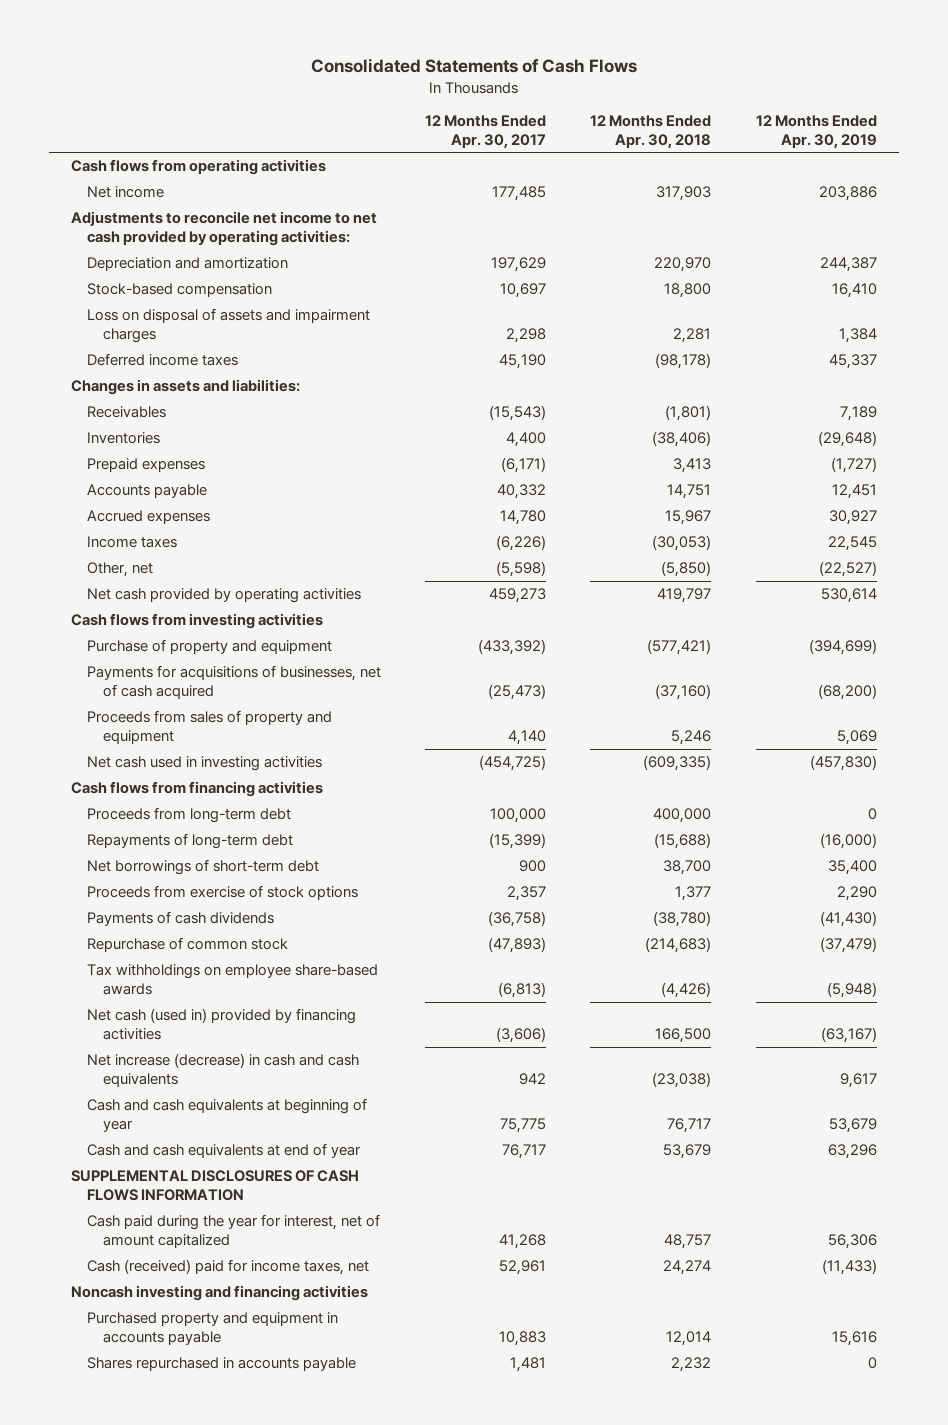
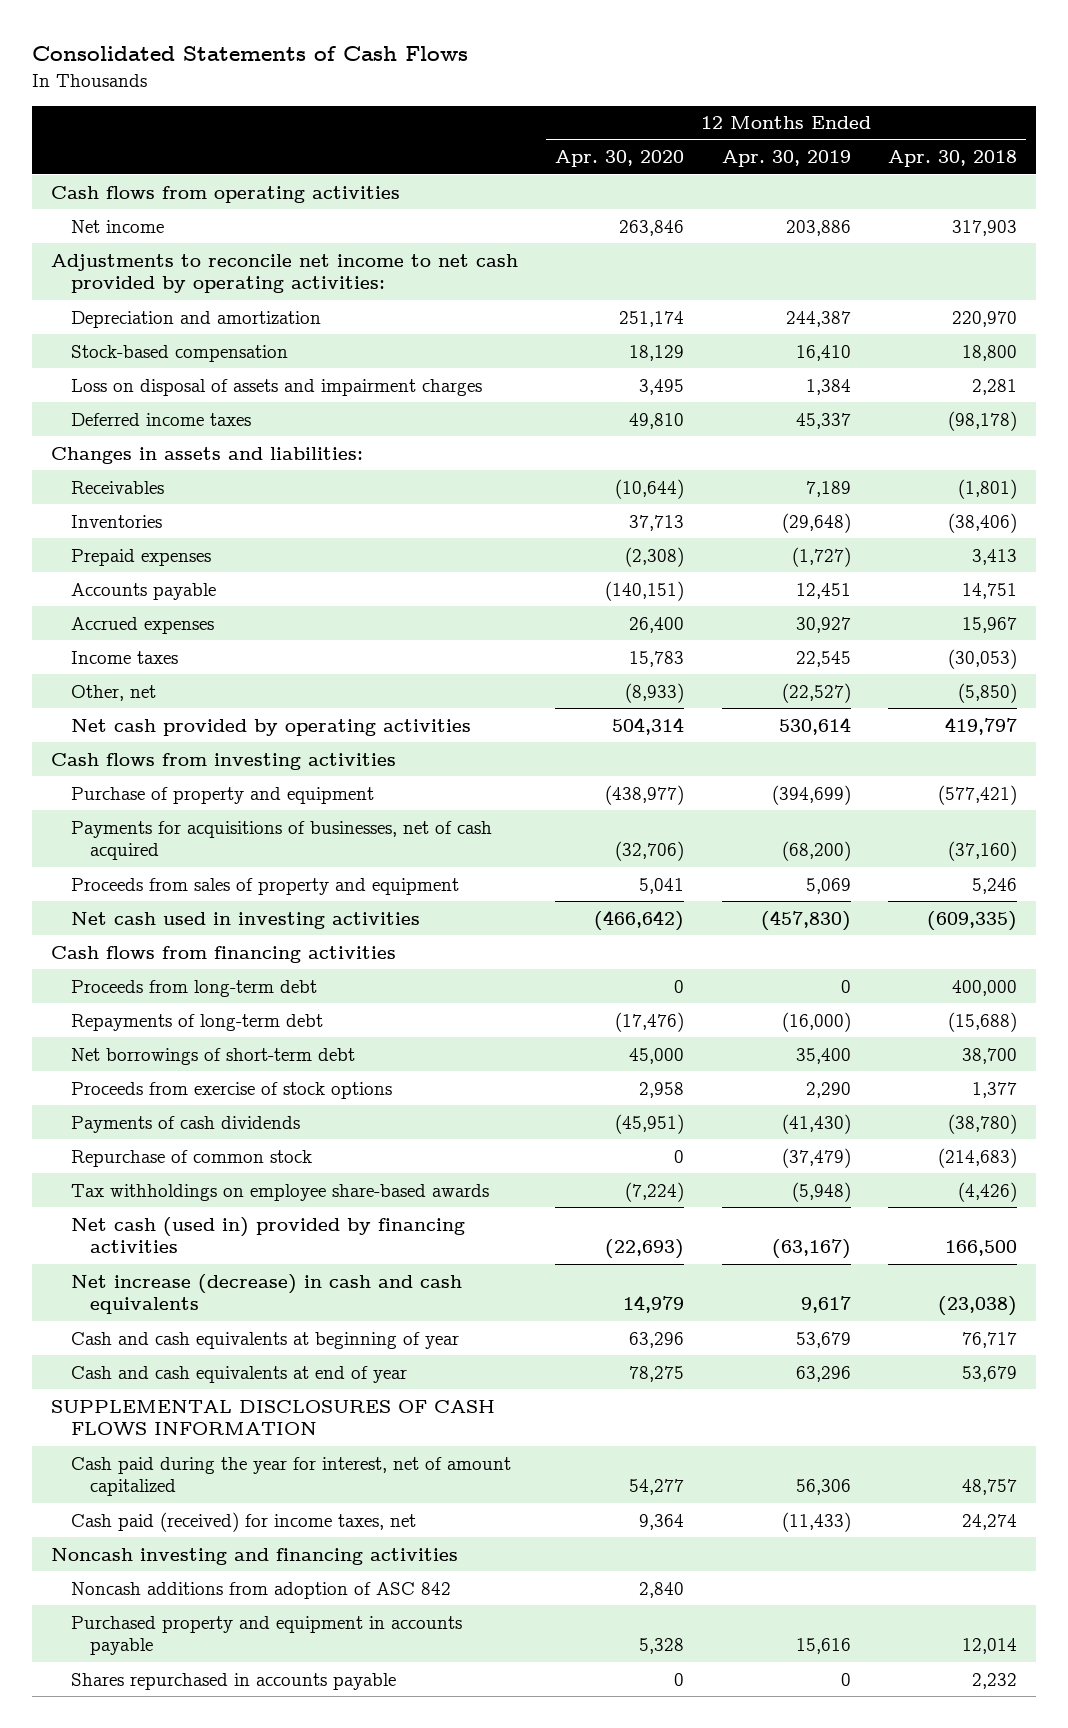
- | 12 Months Ended Apr. 30, 2017 | 12 Months Ended Apr. 30, 2018 | 12 Months Ended Apr. 30, 2019
+ | 12 Months Ended Apr. 30, 2020 | 12 Months Ended Apr. 30, 2019 | 12 Months Ended Apr. 30, 2018
- Cash (received) paid for income taxes, net | 52,961 | 24,274 | (11,433)
+ Cash paid (received) for income taxes, net | 9,364 | (11,433) | 24,274
+ Noncash additions from adoption of ASC 842 | 2,840 | |

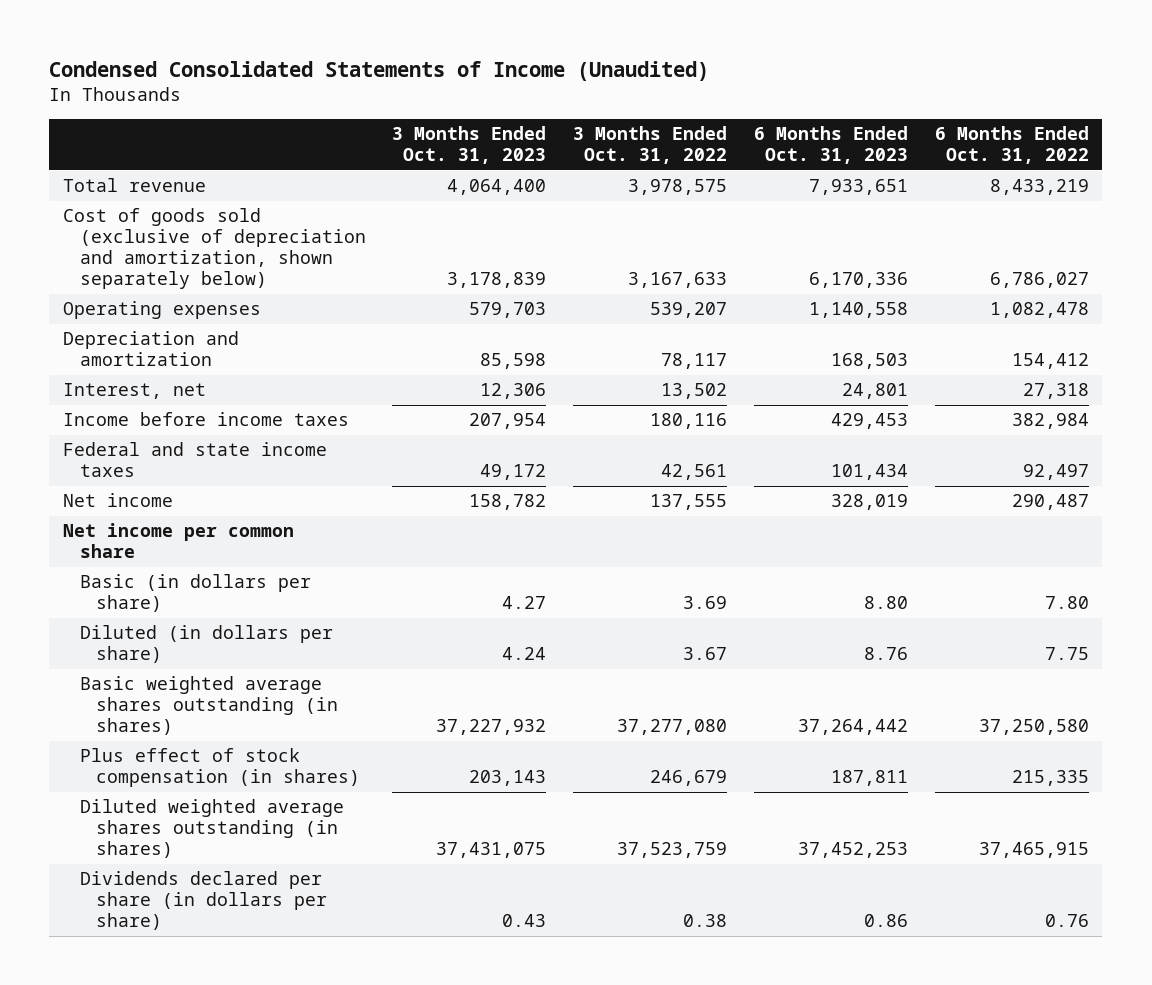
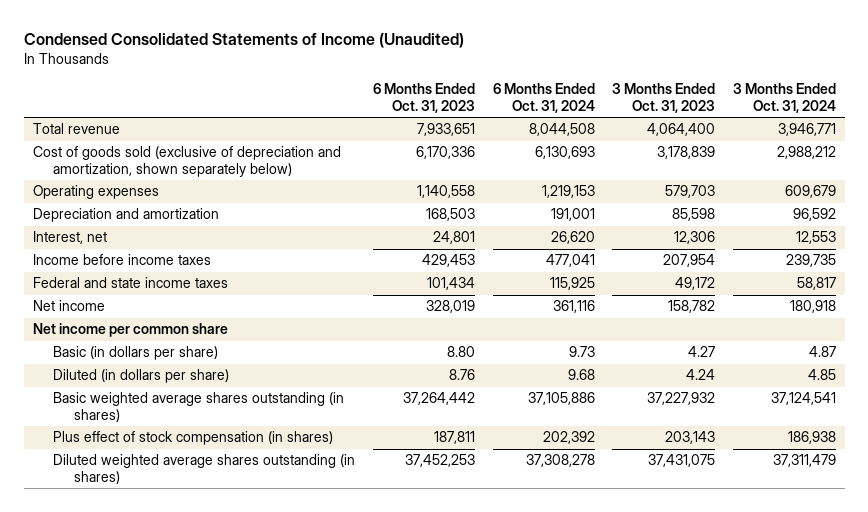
- | 3 Months Ended Oct. 31, 2023 | 3 Months Ended Oct. 31, 2022 | 6 Months Ended Oct. 31, 2023 | 6 Months Ended Oct. 31, 2022
+ | 6 Months Ended Oct. 31, 2023 | 6 Months Ended Oct. 31, 2024 | 3 Months Ended Oct. 31, 2023 | 3 Months Ended Oct. 31, 2024
- Dividends declared per share (in dollars per share) | 0.43 | 0.38 | 0.86 | 0.76

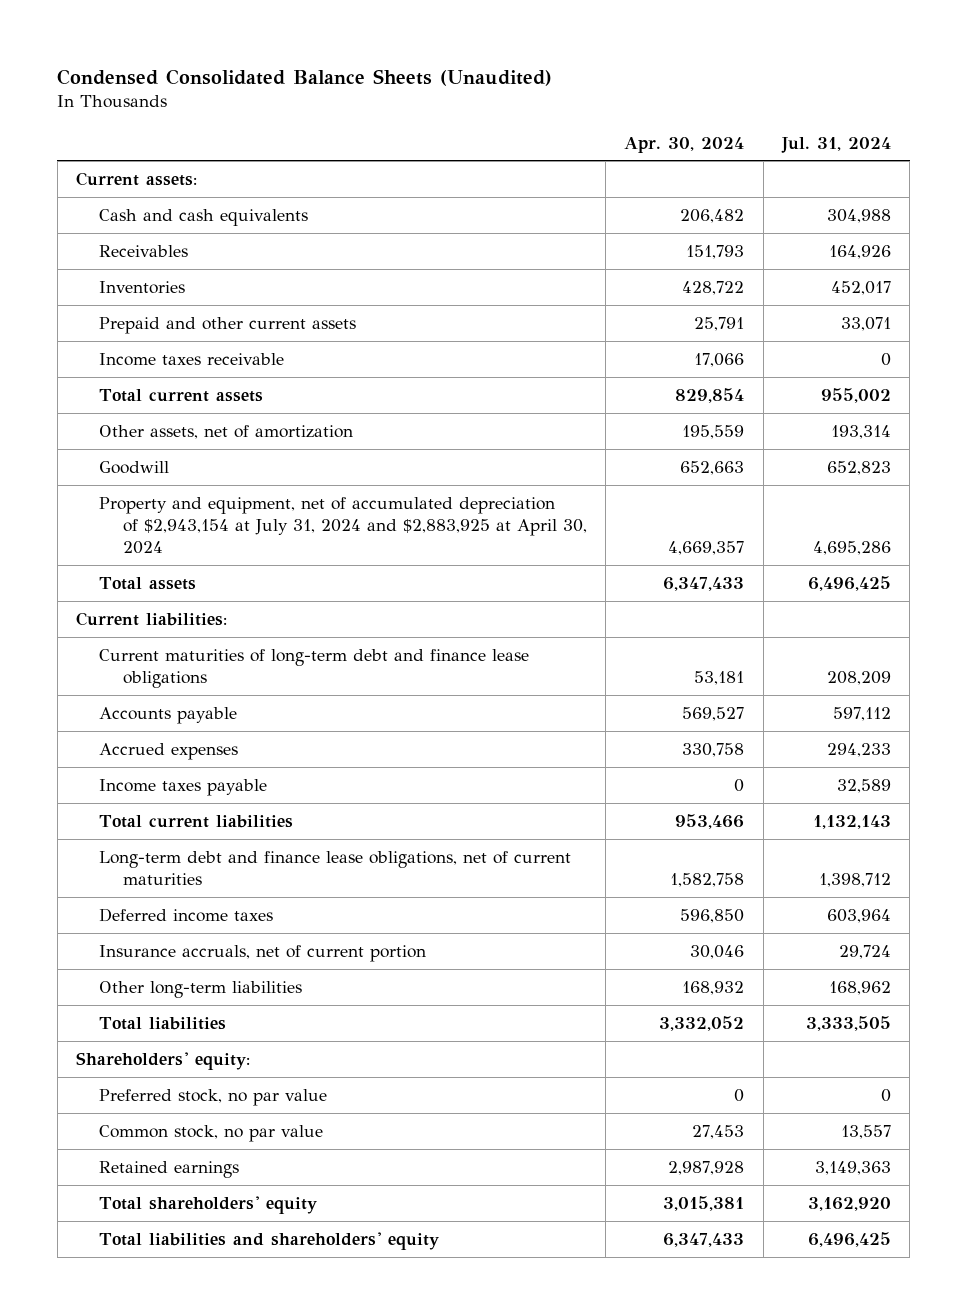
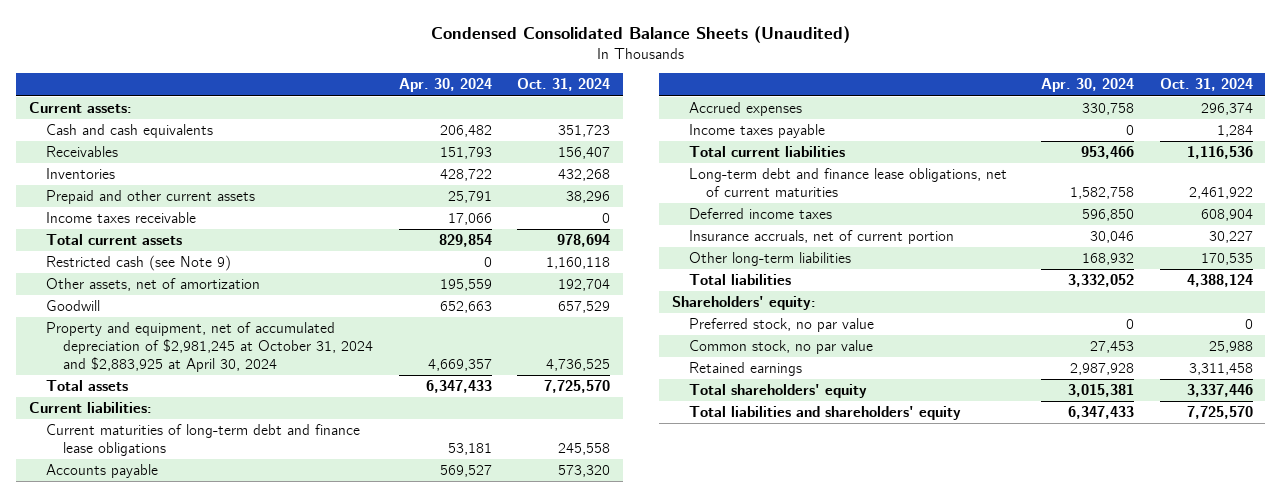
- | Apr. 30, 2024 | Jul. 31, 2024
+ | Apr. 30, 2024 | Oct. 31, 2024
+ Restricted cash (see Note 9) | 0 | 1,160,118
- Property and equipment, net of accumulated depreciation of $2,943,154 at July 31, 2024 and $2,883,925 at April 30, 2024 | 4,669,357 | 4,695,286
+ Property and equipment, net of accumulated depreciation of $2,981,245 at October 31, 2024 and $2,883,925 at April 30, 2024 | 4,669,357 | 4,736,525

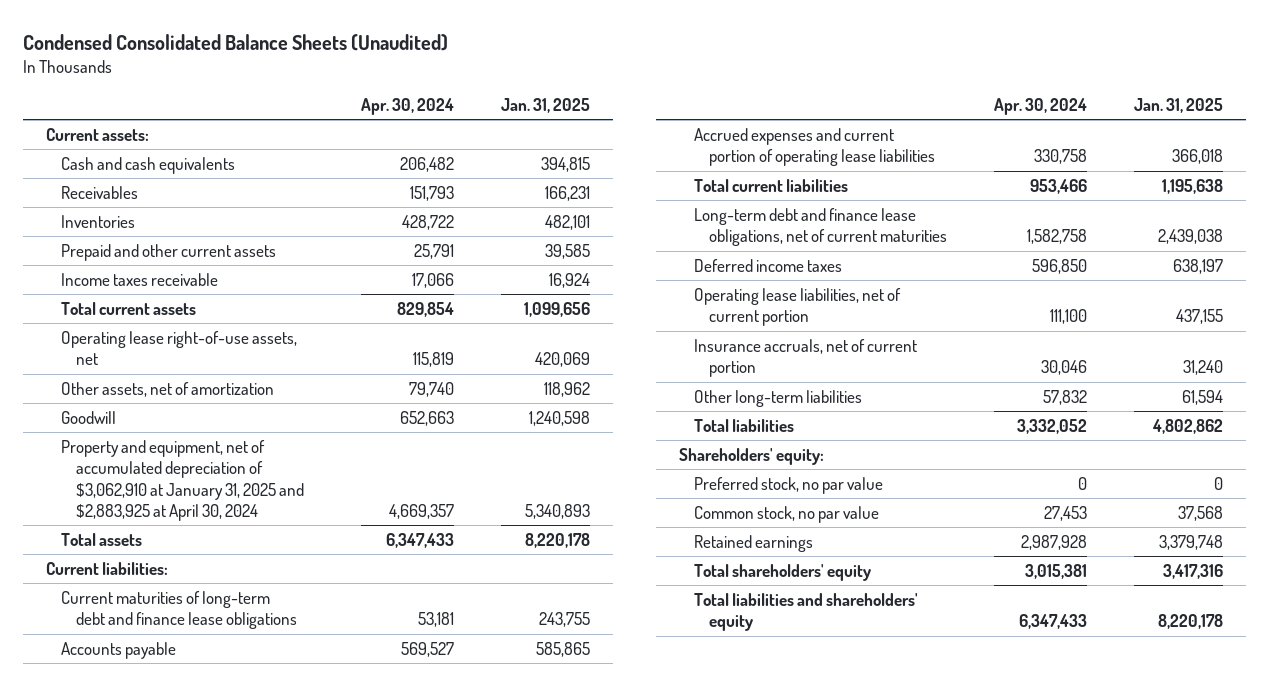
- | Apr. 30, 2024 | Oct. 31, 2024
+ | Apr. 30, 2024 | Jan. 31, 2025
- Restricted cash (see Note 9) | 0 | 1,160,118
- Other assets, net of amortization | 195,559 | 192,704
+ Operating lease right-of-use assets, net | 115,819 | 420,069
+ Other assets, net of amortization | 79,740 | 118,962
- Property and equipment, net of accumulated depreciation of $2,981,245 at October 31, 2024 and $2,883,925 at April 30, 2024 | 4,669,357 | 4,736,525
+ Property and equipment, net of accumulated depreciation of $3,062,910 at January 31, 2025 and $2,883,925 at April 30, 2024 | 4,669,357 | 5,340,893
- Accrued expenses | 330,758 | 296,374
- Income taxes payable | 0 | 1,284
+ Accrued expenses and current portion of operating lease liabilities | 330,758 | 366,018
+ Operating lease liabilities, net of current portion | 111,100 | 437,155
- Other long-term liabilities | 168,932 | 170,535
+ Other long-term liabilities | 57,832 | 61,594

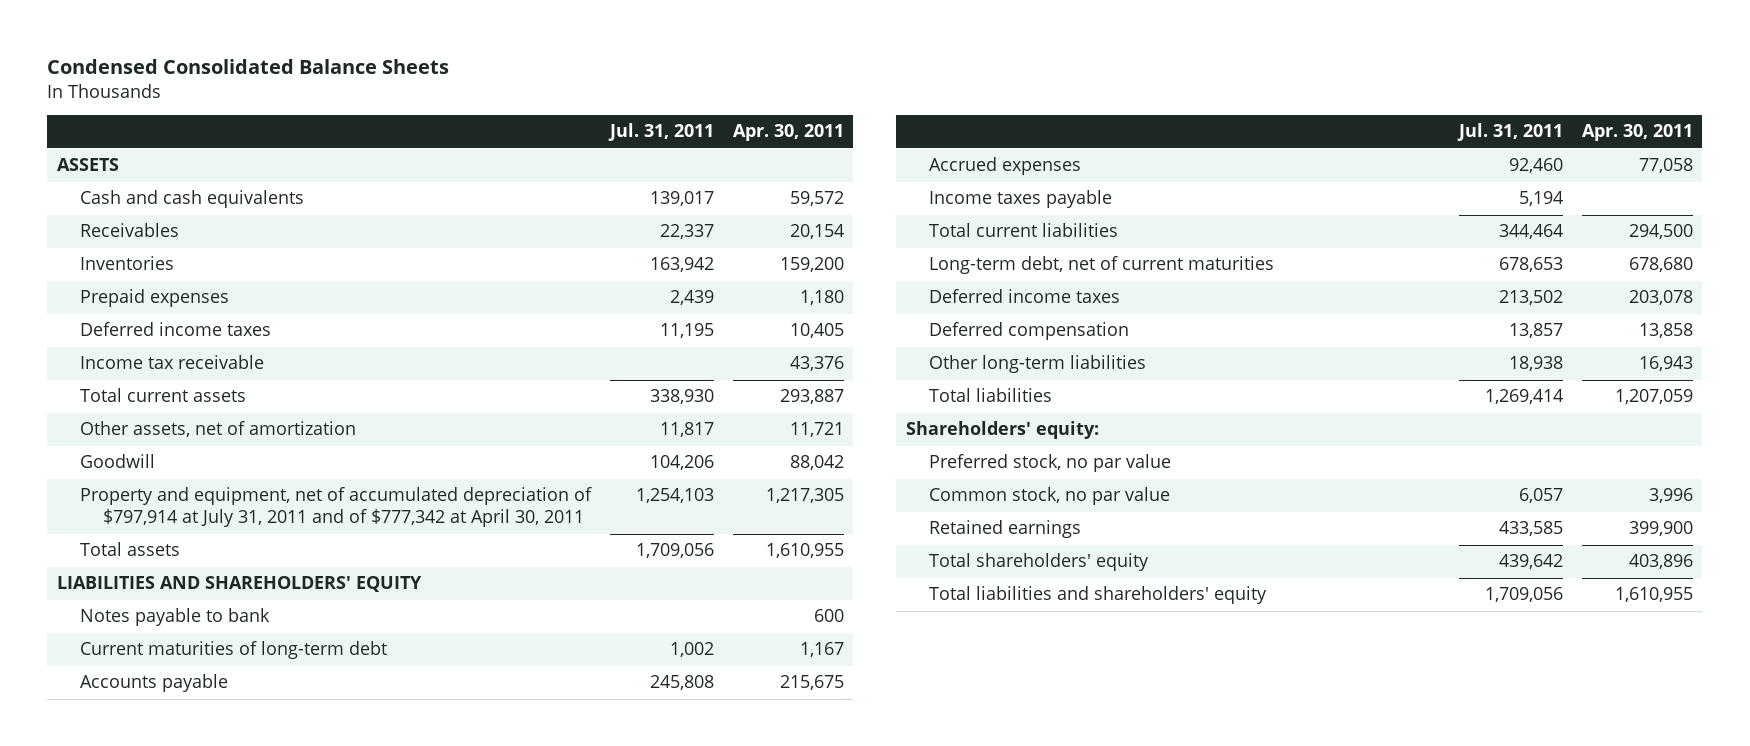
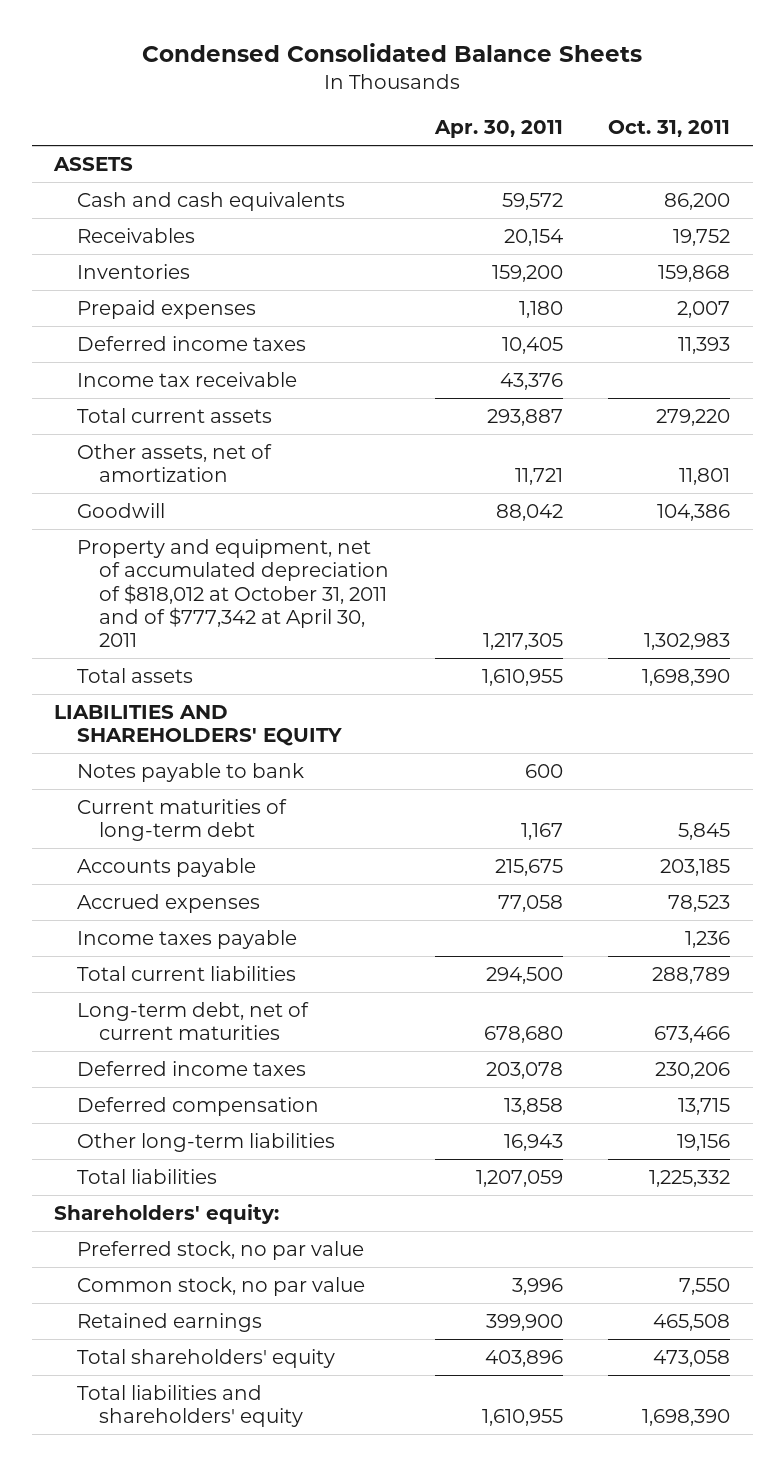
- | Jul. 31, 2011 | Apr. 30, 2011
+ | Apr. 30, 2011 | Oct. 31, 2011
- Property and equipment, net of accumulated depreciation of $797,914 at July 31, 2011 and of $777,342 at April 30, 2011 | 1,254,103 | 1,217,305
+ Property and equipment, net of accumulated depreciation of $818,012 at October 31, 2011 and of $777,342 at April 30, 2011 | 1,217,305 | 1,302,983

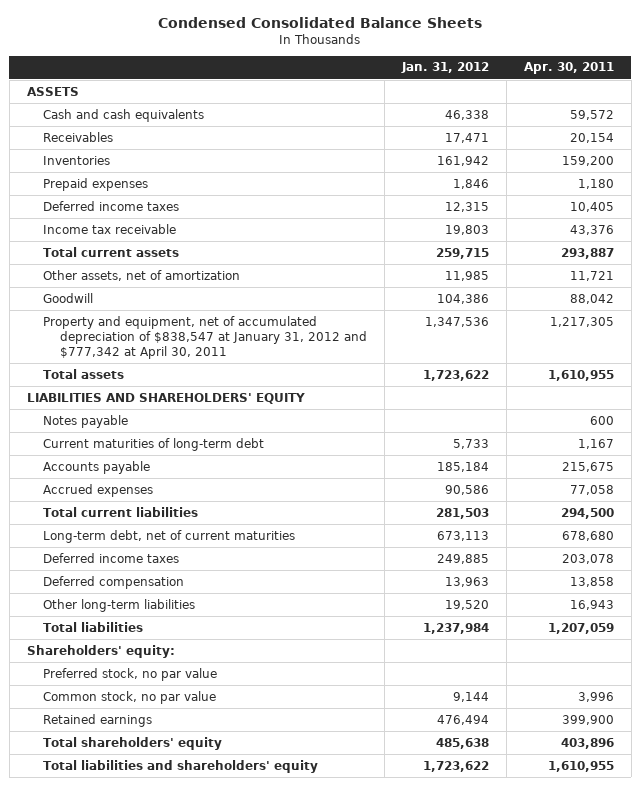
- | Apr. 30, 2011 | Oct. 31, 2011
+ | Jan. 31, 2012 | Apr. 30, 2011
- Property and equipment, net of accumulated depreciation of $818,012 at October 31, 2011 and of $777,342 at April 30, 2011 | 1,217,305 | 1,302,983
+ Property and equipment, net of accumulated depreciation of $838,547 at January 31, 2012 and $777,342 at April 30, 2011 | 1,347,536 | 1,217,305
- Notes payable to bank | 600 |
+ Notes payable | | 600
- Income taxes payable | | 1,236

